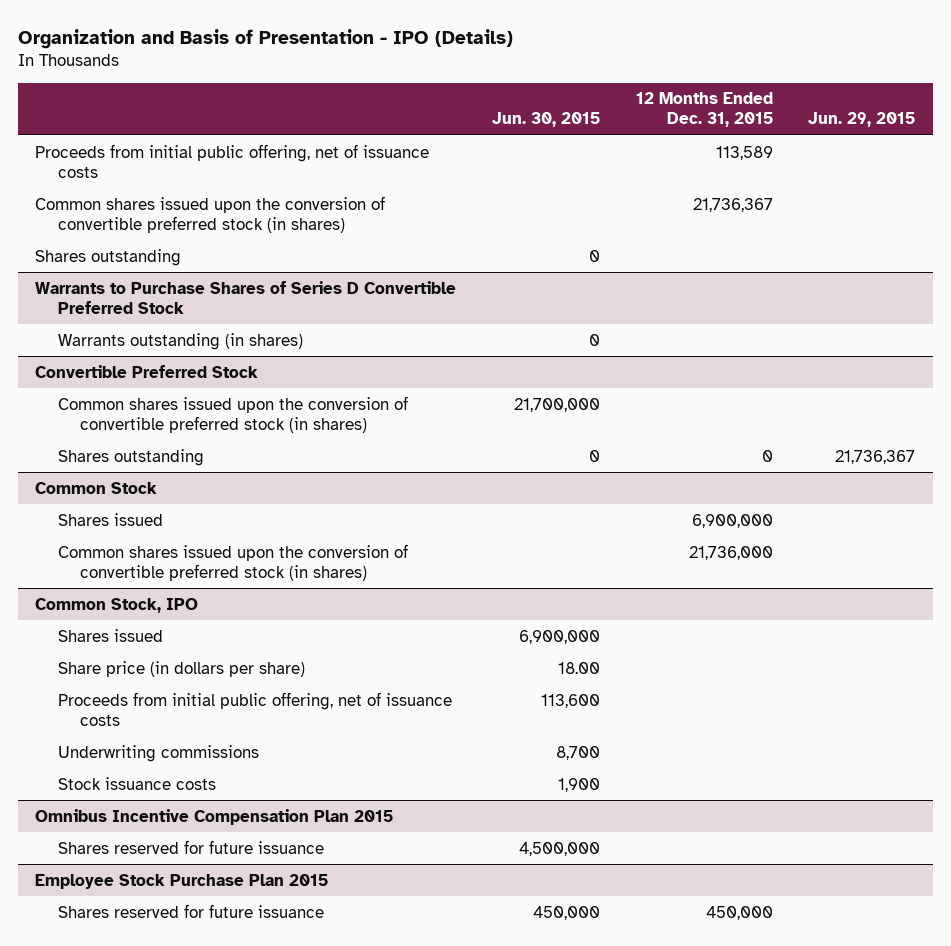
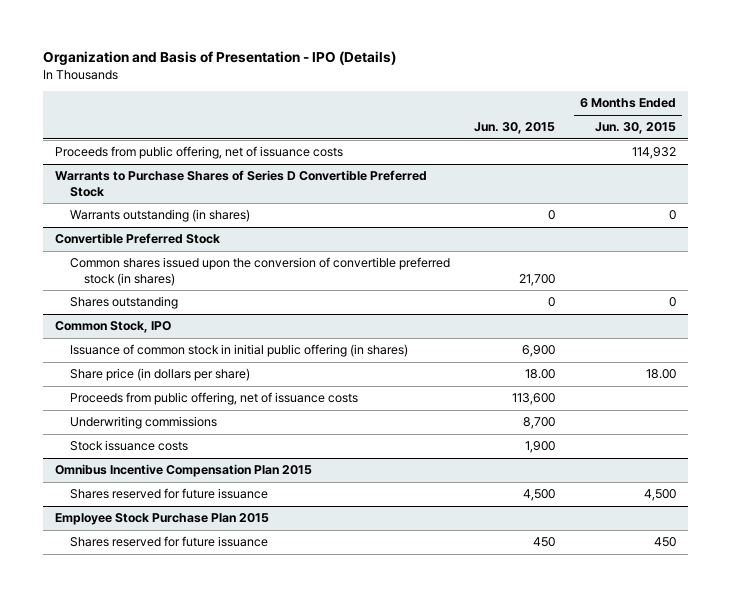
- | Jun. 30, 2015 | 12 Months Ended Dec. 31, 2015 | Jun. 29, 2015
+ | Jun. 30, 2015 | 6 Months Ended Jun. 30, 2015
- Proceeds from initial public offering, net of issuance costs | | 113,589 |
- Common shares issued upon the conversion of convertible preferred stock (in shares) | | 21,736,367 |
- Shares outstanding | 0 | |
+ Proceeds from public offering, net of issuance costs | | 114,932
@ Convertible Preferred Stock
- Common shares issued upon the conversion of convertible preferred stock (in shares) | 21,700,000 | |
+ Common shares issued upon the conversion of convertible preferred stock (in shares) | 21,700 |
- Common Stock
- Shares issued | | 6,900,000 |
- Common shares issued upon the conversion of convertible preferred stock (in shares) | | 21,736,000 |
@ Common Stock, IPO
- Shares issued | 6,900,000 | |
+ Issuance of common stock in initial public offering (in shares) | 6,900 |
- Proceeds from initial public offering, net of issuance costs | 113,600 | |
+ Proceeds from public offering, net of issuance costs | 113,600 |
@ Omnibus Incentive Compensation Plan 2015
- Shares reserved for future issuance | 4,500,000 | |
+ Shares reserved for future issuance | 4,500 | 4,500
@ Employee Stock Purchase Plan 2015
- Shares reserved for future issuance | 450,000 | 450,000 |
+ Shares reserved for future issuance | 450 | 450

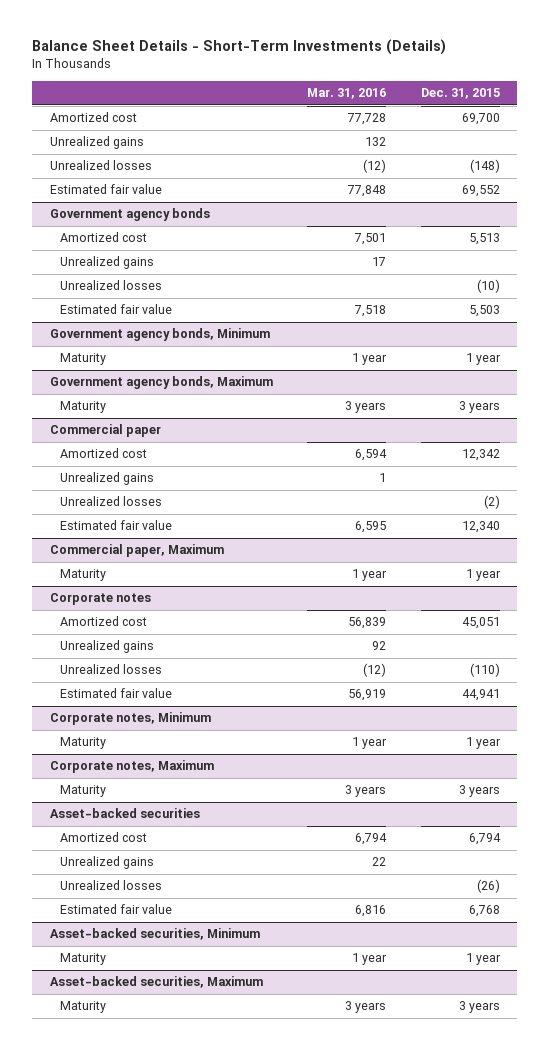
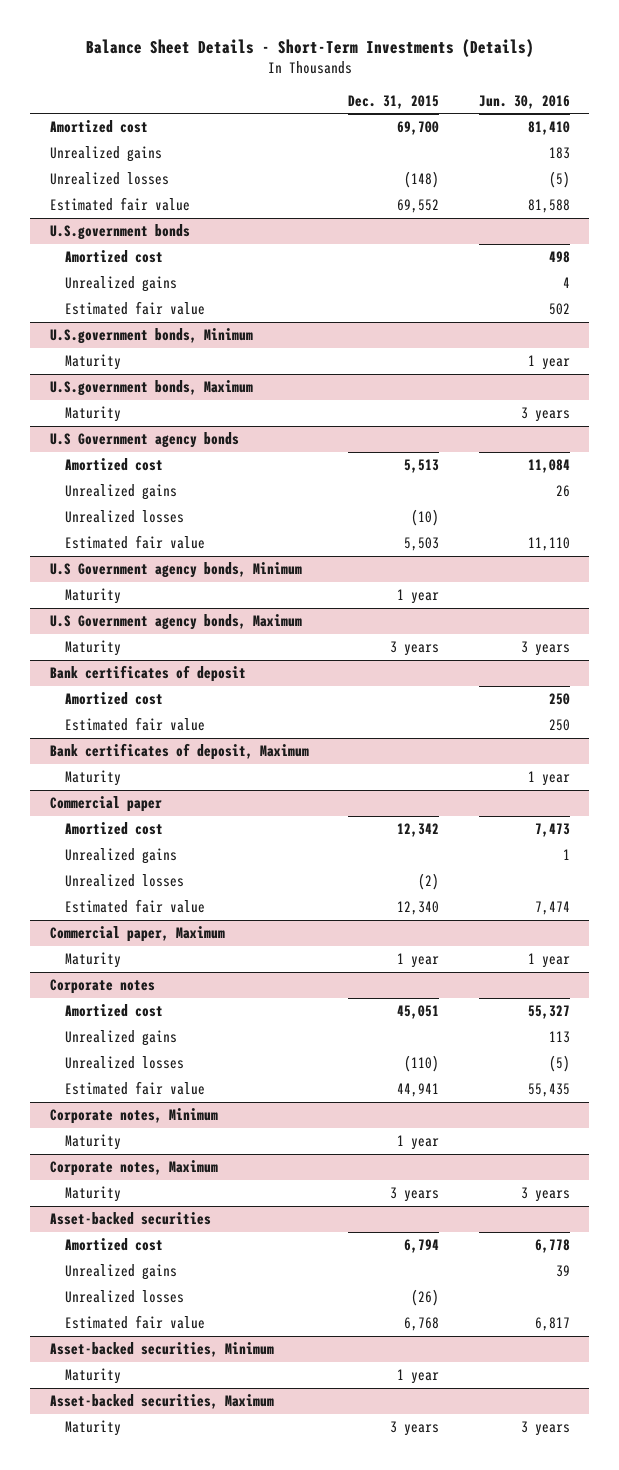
- | Mar. 31, 2016 | Dec. 31, 2015
+ | Dec. 31, 2015 | Jun. 30, 2016
- Government agency bonds
+ U.S.government bonds
+ Amortized cost | | 498
+ Unrealized gains | | 4
+ Estimated fair value | | 502
+ U.S.government bonds, Minimum
+ Maturity | | 1 year
+ U.S.government bonds, Maximum
+ Maturity | | 3 years
+ U.S Government agency bonds
- Government agency bonds, Minimum
+ U.S Government agency bonds, Minimum
- Government agency bonds, Maximum
+ U.S Government agency bonds, Maximum
+ Bank certificates of deposit
+ Amortized cost | | 250
+ Estimated fair value | | 250
+ Bank certificates of deposit, Maximum
+ Maturity | | 1 year

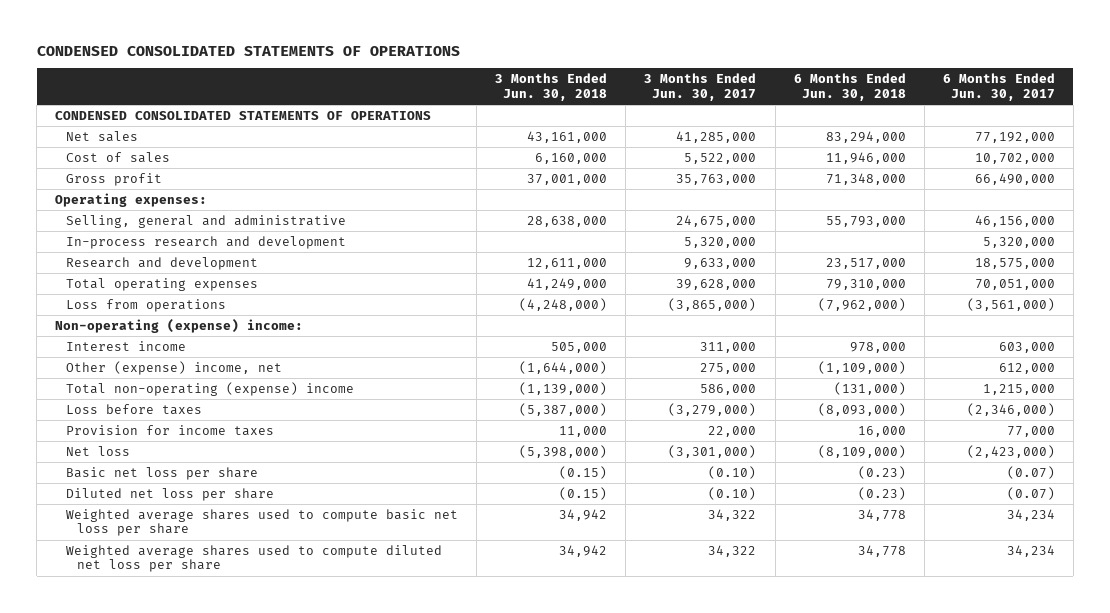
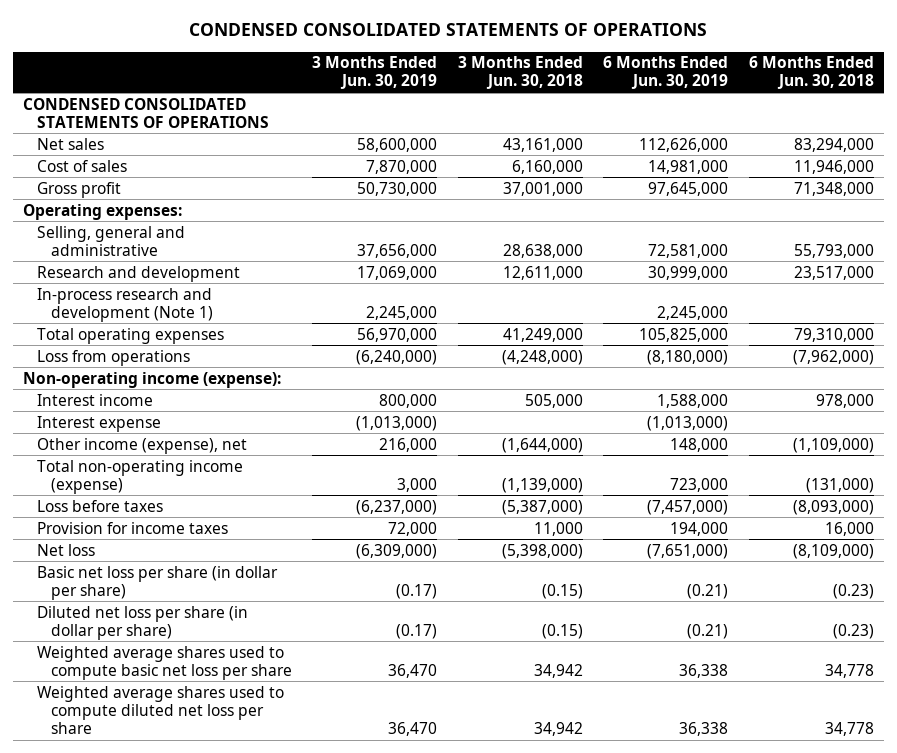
- | 3 Months Ended Jun. 30, 2018 | 3 Months Ended Jun. 30, 2017 | 6 Months Ended Jun. 30, 2018 | 6 Months Ended Jun. 30, 2017
+ | 3 Months Ended Jun. 30, 2019 | 3 Months Ended Jun. 30, 2018 | 6 Months Ended Jun. 30, 2019 | 6 Months Ended Jun. 30, 2018
- In-process research and development | | 5,320,000 | | 5,320,000
+ In-process research and development (Note 1) | 2,245,000 | | 2,245,000 |
- Non-operating (expense) income:
+ Non-operating income (expense):
- Other (expense) income, net | (1,644,000) | 275,000 | (1,109,000) | 612,000
- Total non-operating (expense) income | (1,139,000) | 586,000 | (131,000) | 1,215,000
+ Interest expense | (1,013,000) | | (1,013,000) |
+ Other income (expense), net | 216,000 | (1,644,000) | 148,000 | (1,109,000)
+ Total non-operating income (expense) | 3,000 | (1,139,000) | 723,000 | (131,000)
- Basic net loss per share | (0.15) | (0.10) | (0.23) | (0.07)
- Diluted net loss per share | (0.15) | (0.10) | (0.23) | (0.07)
+ Basic net loss per share (in dollar per share) | (0.17) | (0.15) | (0.21) | (0.23)
+ Diluted net loss per share (in dollar per share) | (0.17) | (0.15) | (0.21) | (0.23)

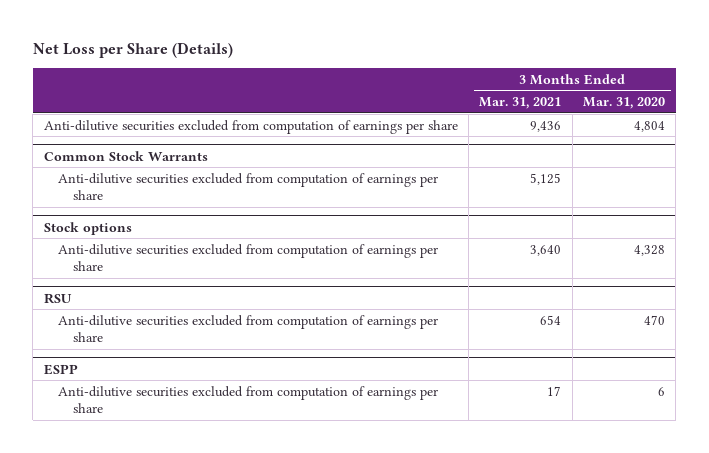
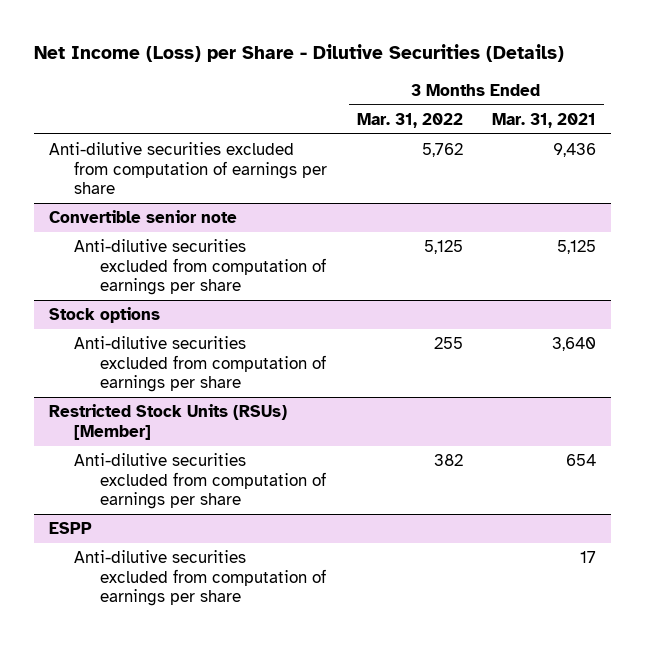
- Net Loss per Share (Details)
+ Net Income (Loss) per Share - Dilutive Securities (Details)
- | 3 Months Ended Mar. 31, 2021 | 3 Months Ended Mar. 31, 2020
+ | 3 Months Ended Mar. 31, 2022 | 3 Months Ended Mar. 31, 2021
- Common Stock Warrants
+ Convertible senior note
- RSU
+ Restricted Stock Units (RSUs) [Member]

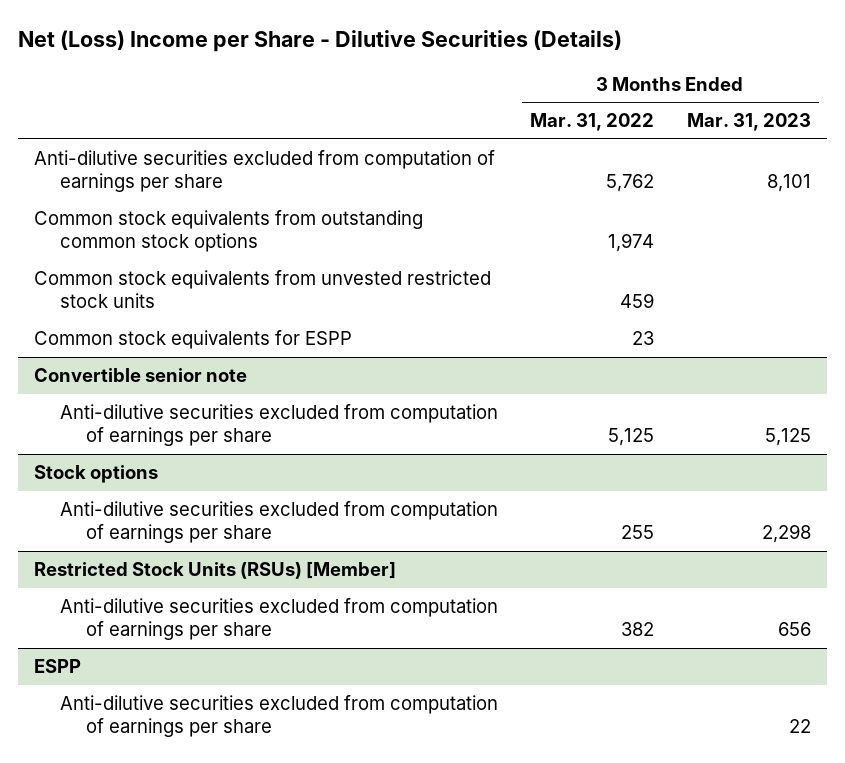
- Net Income (Loss) per Share - Dilutive Securities (Details)
+ Net (Loss) Income per Share - Dilutive Securities (Details)
- | 3 Months Ended Mar. 31, 2022 | 3 Months Ended Mar. 31, 2021
+ | 3 Months Ended Mar. 31, 2022 | 3 Months Ended Mar. 31, 2023
+ Common stock equivalents from outstanding common stock options | 1,974 |
+ Common stock equivalents from unvested restricted stock units | 459 |
+ Common stock equivalents for ESPP | 23 |

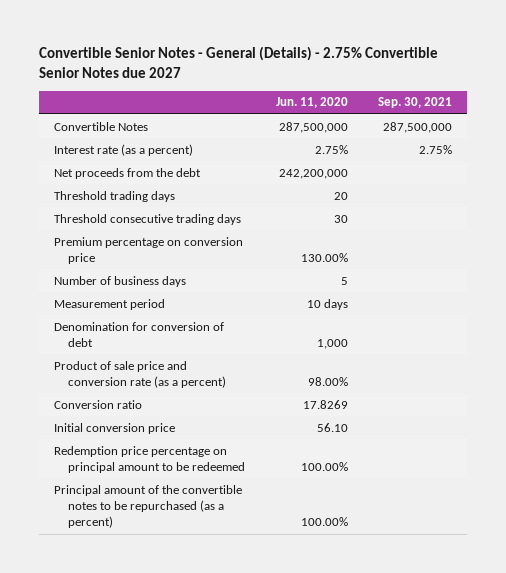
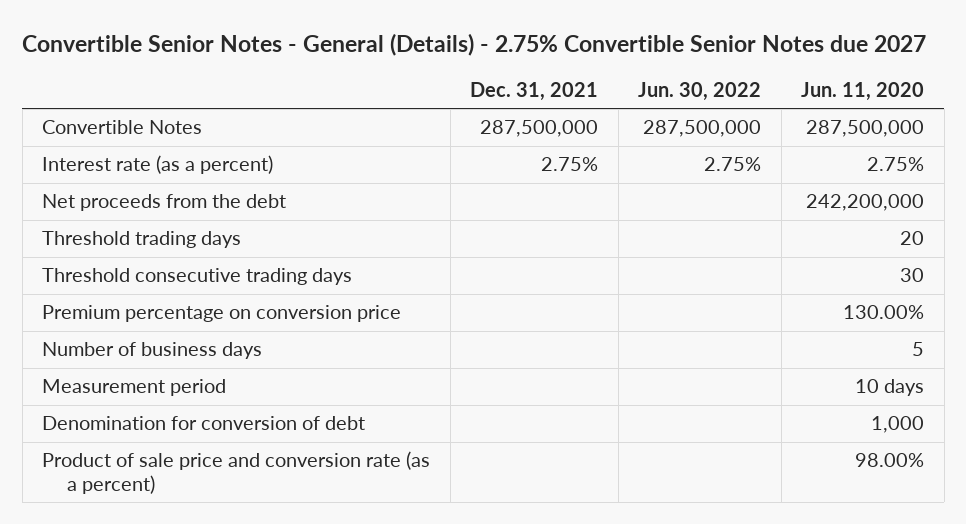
- | Jun. 11, 2020 | Sep. 30, 2021
+ | Dec. 31, 2021 | Jun. 30, 2022 | Jun. 11, 2020
- Conversion ratio | 17.8269 |
- Initial conversion price | 56.10 |
- Redemption price percentage on principal amount to be redeemed | 100.00% |
- Principal amount of the convertible notes to be repurchased (as a percent) | 100.00% |

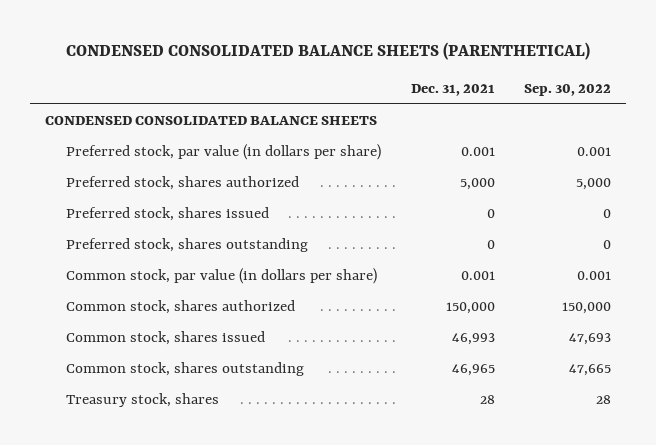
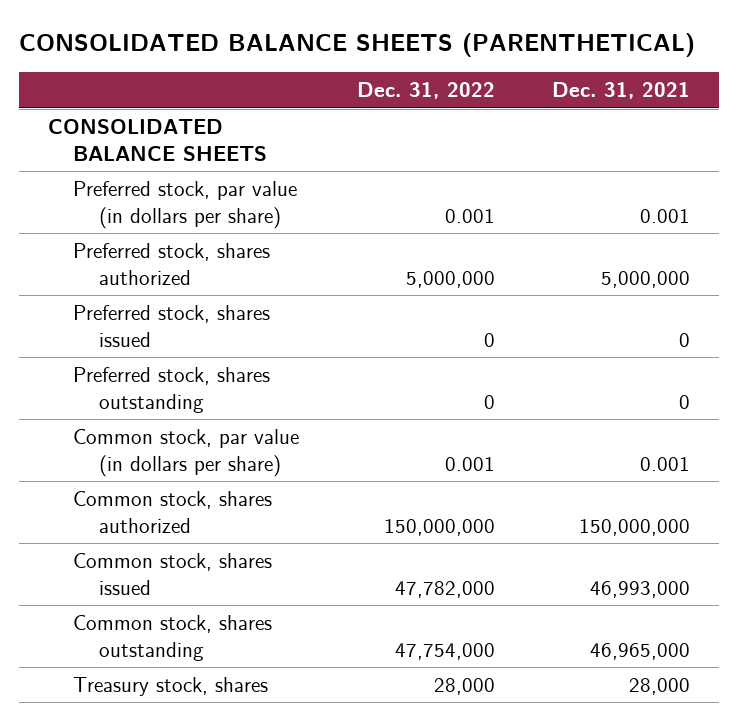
- CONDENSED CONSOLIDATED BALANCE SHEETS (PARENTHETICAL)
+ CONSOLIDATED BALANCE SHEETS (PARENTHETICAL)
- | Dec. 31, 2021 | Sep. 30, 2022
+ | Dec. 31, 2022 | Dec. 31, 2021
- CONDENSED CONSOLIDATED BALANCE SHEETS
+ CONSOLIDATED BALANCE SHEETS
- Preferred stock, shares authorized | 5,000 | 5,000
+ Preferred stock, shares authorized | 5,000,000 | 5,000,000
- Common stock, shares authorized | 150,000 | 150,000
- Common stock, shares issued | 46,993 | 47,693
- Common stock, shares outstanding | 46,965 | 47,665
- Treasury stock, shares | 28 | 28
+ Common stock, shares authorized | 150,000,000 | 150,000,000
+ Common stock, shares issued | 47,782,000 | 46,993,000
+ Common stock, shares outstanding | 47,754,000 | 46,965,000
+ Treasury stock, shares | 28,000 | 28,000

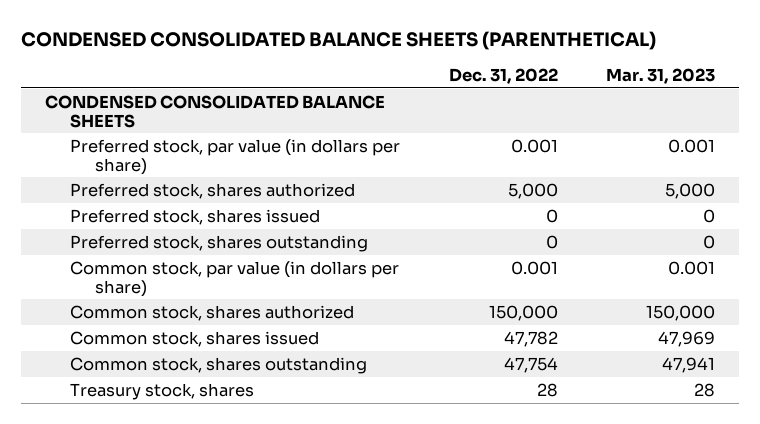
- CONSOLIDATED BALANCE SHEETS (PARENTHETICAL)
+ CONDENSED CONSOLIDATED BALANCE SHEETS (PARENTHETICAL)
- | Dec. 31, 2022 | Dec. 31, 2021
+ | Dec. 31, 2022 | Mar. 31, 2023
- CONSOLIDATED BALANCE SHEETS
+ CONDENSED CONSOLIDATED BALANCE SHEETS
- Preferred stock, shares authorized | 5,000,000 | 5,000,000
+ Preferred stock, shares authorized | 5,000 | 5,000
- Common stock, shares authorized | 150,000,000 | 150,000,000
- Common stock, shares issued | 47,782,000 | 46,993,000
- Common stock, shares outstanding | 47,754,000 | 46,965,000
- Treasury stock, shares | 28,000 | 28,000
+ Common stock, shares authorized | 150,000 | 150,000
+ Common stock, shares issued | 47,782 | 47,969
+ Common stock, shares outstanding | 47,754 | 47,941
+ Treasury stock, shares | 28 | 28

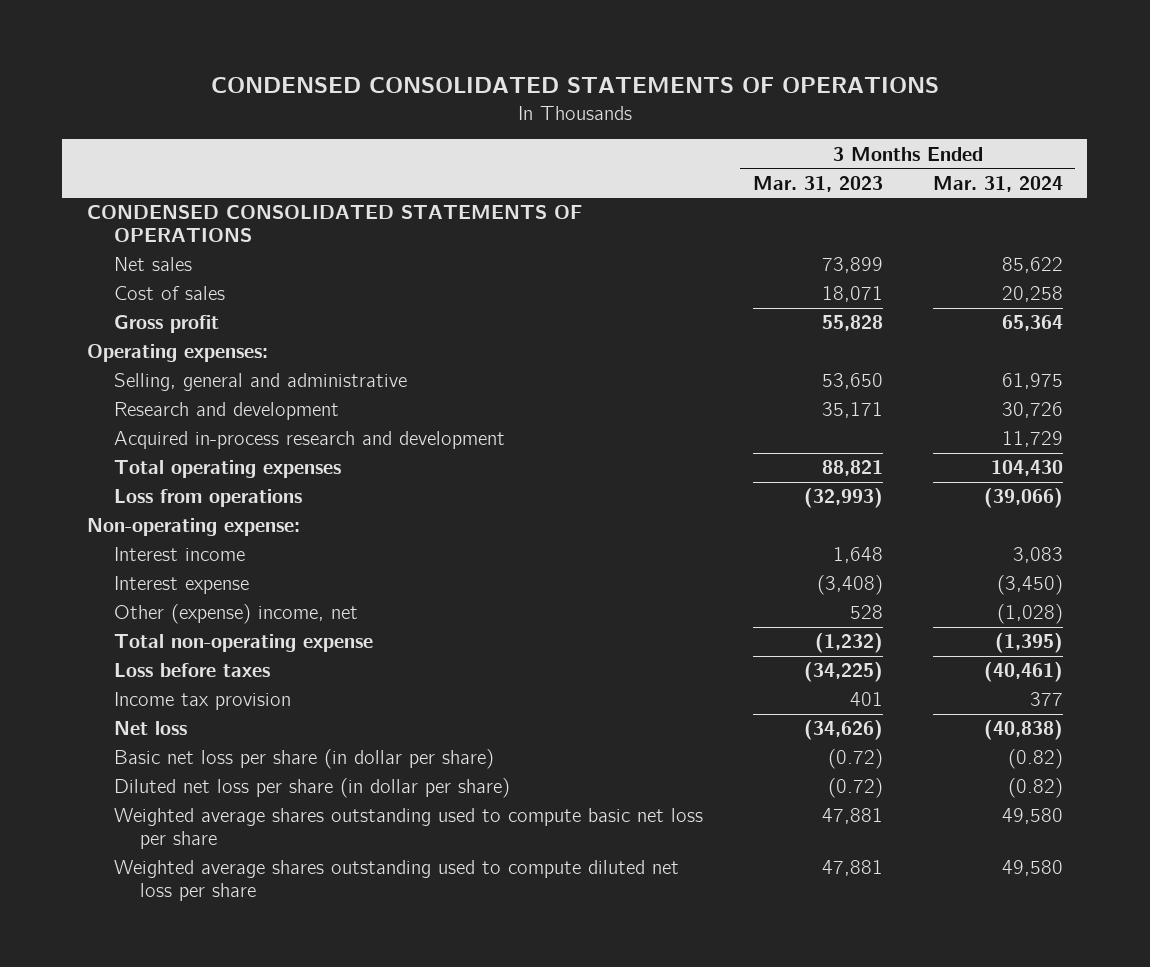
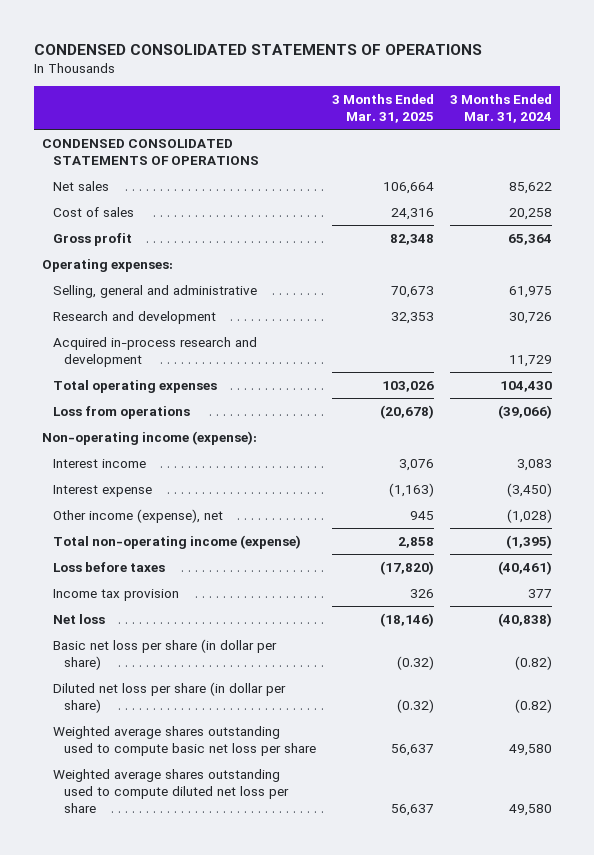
- | 3 Months Ended Mar. 31, 2023 | 3 Months Ended Mar. 31, 2024
+ | 3 Months Ended Mar. 31, 2025 | 3 Months Ended Mar. 31, 2024
- Non-operating expense:
+ Non-operating income (expense):
- Other (expense) income, net | 528 | (1,028)
- Total non-operating expense | (1,232) | (1,395)
+ Other income (expense), net | 945 | (1,028)
+ Total non-operating income (expense) | 2,858 | (1,395)

